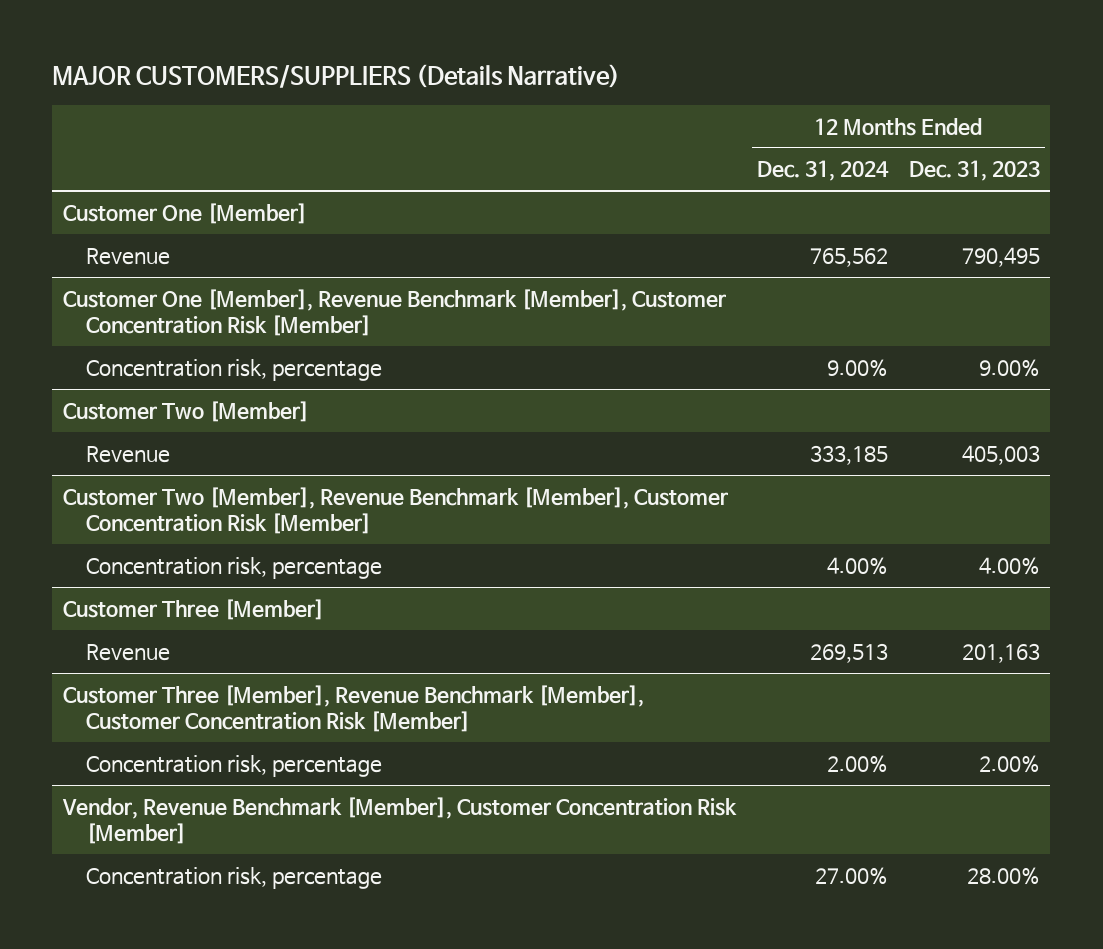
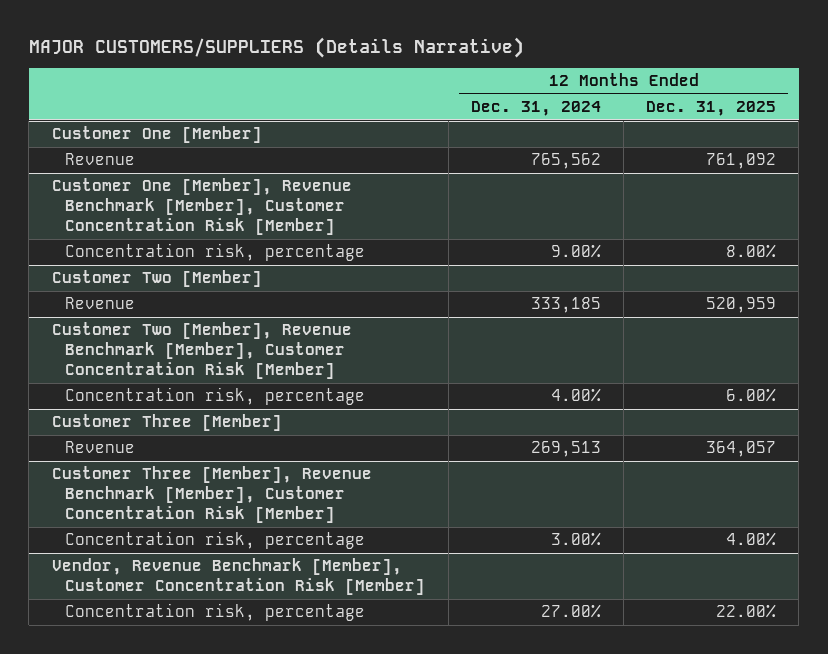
- | 12 Months Ended Dec. 31, 2024 | 12 Months Ended Dec. 31, 2023
+ | 12 Months Ended Dec. 31, 2024 | 12 Months Ended Dec. 31, 2025
@ Customer Three [Member], Revenue Benchmark [Member], Customer Concentration Risk [Member]
- Concentration risk, percentage | 2.00% | 2.00%
+ Concentration risk, percentage | 3.00% | 4.00%

